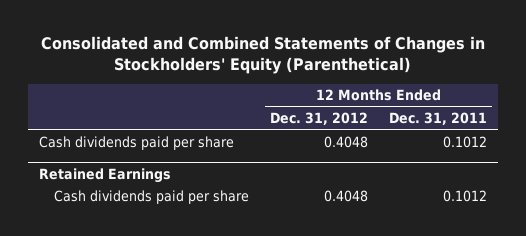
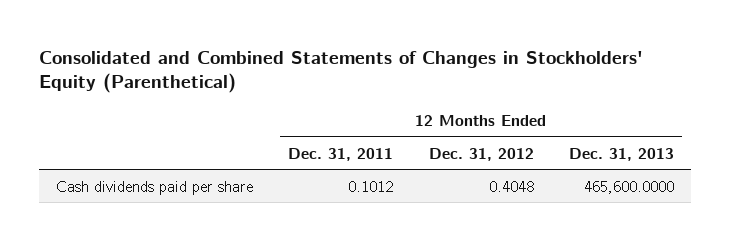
- | 12 Months Ended Dec. 31, 2012 | 12 Months Ended Dec. 31, 2011
+ | 12 Months Ended Dec. 31, 2011 | 12 Months Ended Dec. 31, 2012 | 12 Months Ended Dec. 31, 2013
- Retained Earnings
- Cash dividends paid per share | 0.4048 | 0.1012

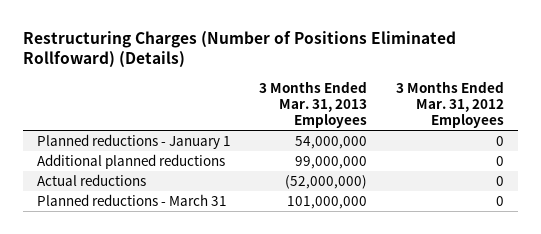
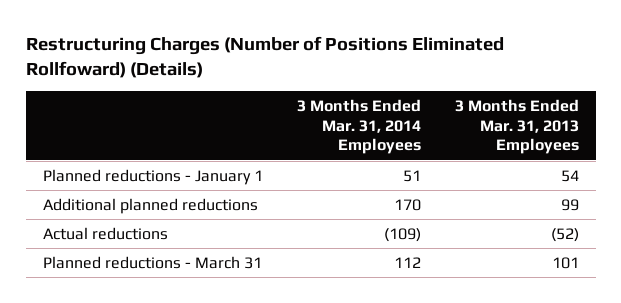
- | 3 Months Ended Mar. 31, 2013 Employees | 3 Months Ended Mar. 31, 2012 Employees
+ | 3 Months Ended Mar. 31, 2014 Employees | 3 Months Ended Mar. 31, 2013 Employees
- Planned reductions - January 1 | 54,000,000 | 0
- Additional planned reductions | 99,000,000 | 0
- Actual reductions | (52,000,000) | 0
- Planned reductions - March 31 | 101,000,000 | 0
+ Planned reductions - January 1 | 51 | 54
+ Additional planned reductions | 170 | 99
+ Actual reductions | (109) | (52)
+ Planned reductions - March 31 | 112 | 101

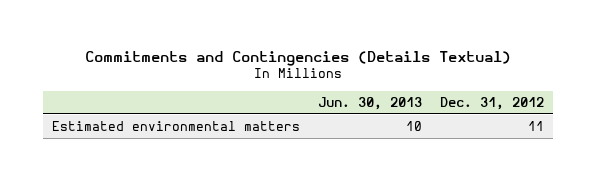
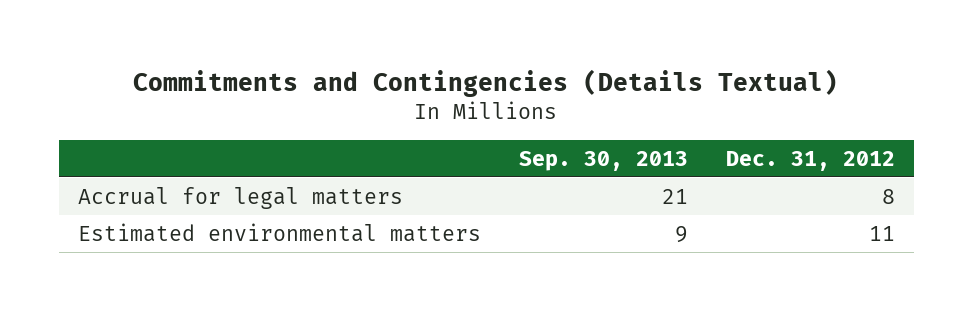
- | Jun. 30, 2013 | Dec. 31, 2012
+ | Sep. 30, 2013 | Dec. 31, 2012
+ Accrual for legal matters | 21 | 8

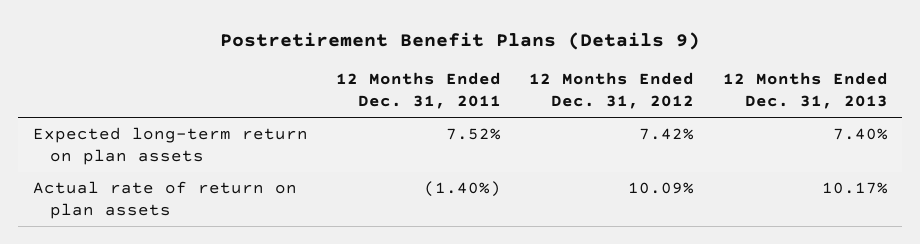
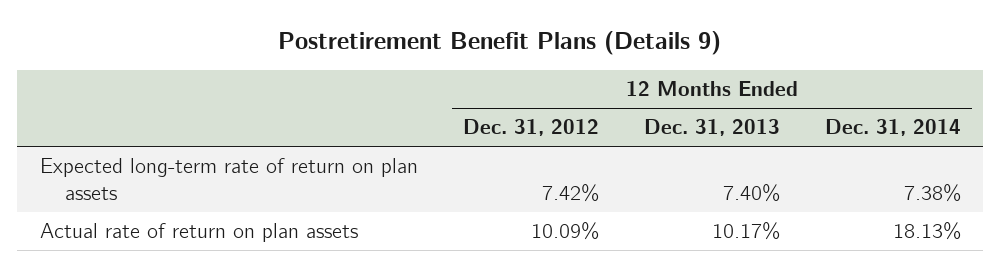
- | 12 Months Ended Dec. 31, 2011 | 12 Months Ended Dec. 31, 2012 | 12 Months Ended Dec. 31, 2013
+ | 12 Months Ended Dec. 31, 2012 | 12 Months Ended Dec. 31, 2013 | 12 Months Ended Dec. 31, 2014
- Expected long-term return on plan assets | 7.52% | 7.42% | 7.40%
+ Expected long-term rate of return on plan assets | 7.42% | 7.40% | 7.38%

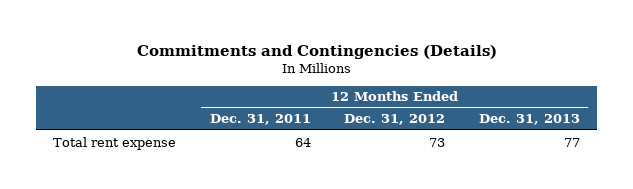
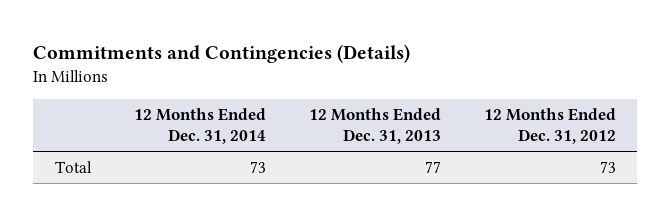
- | 12 Months Ended Dec. 31, 2011 | 12 Months Ended Dec. 31, 2012 | 12 Months Ended Dec. 31, 2013
+ | 12 Months Ended Dec. 31, 2014 | 12 Months Ended Dec. 31, 2013 | 12 Months Ended Dec. 31, 2012
- Total rent expense | 64 | 73 | 77
+ Total | 73 | 77 | 73

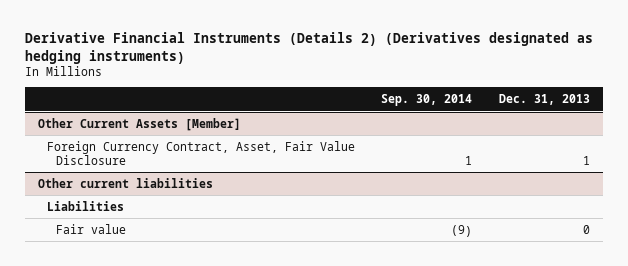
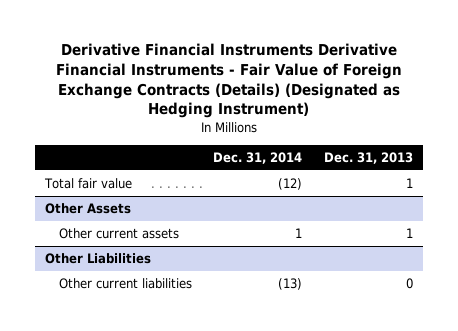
- Derivative Financial Instruments (Details 2) (Derivatives designated as hedging instruments)
+ Derivative Financial Instruments Derivative Financial Instruments - Fair Value of Foreign Exchange Contracts (Details) (Designated as Hedging Instrument)
- | Sep. 30, 2014 | Dec. 31, 2013
+ | Dec. 31, 2014 | Dec. 31, 2013
- Other Current Assets [Member]
- Foreign Currency Contract, Asset, Fair Value Disclosure | 1 | 1
- Other current liabilities
- Liabilities
- Fair value | (9) | 0
+ Total fair value | (12) | 1
+ Other Assets
+ Other current assets | 1 | 1
+ Other Liabilities
+ Other current liabilities | (13) | 0

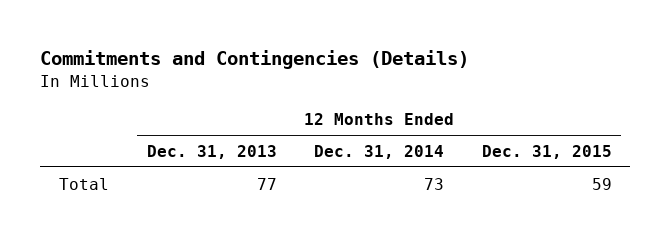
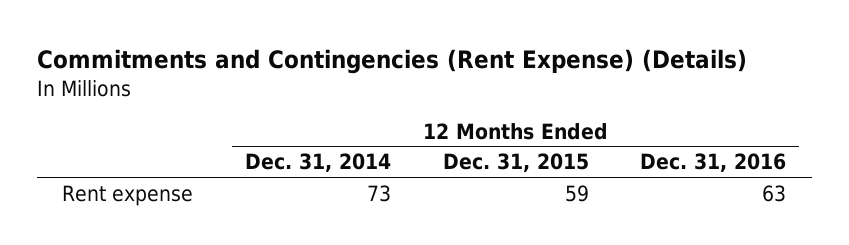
- Commitments and Contingencies (Details)
+ Commitments and Contingencies (Rent Expense) (Details)
- | 12 Months Ended Dec. 31, 2013 | 12 Months Ended Dec. 31, 2014 | 12 Months Ended Dec. 31, 2015
+ | 12 Months Ended Dec. 31, 2014 | 12 Months Ended Dec. 31, 2015 | 12 Months Ended Dec. 31, 2016
- Total | 77 | 73 | 59
+ Rent expense | 73 | 59 | 63

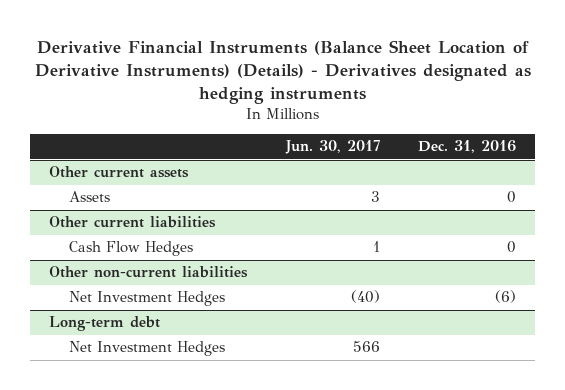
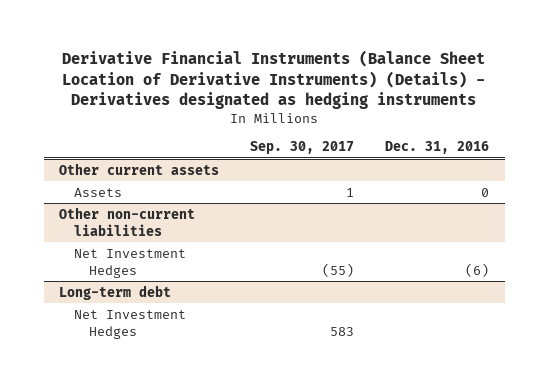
- | Jun. 30, 2017 | Dec. 31, 2016
+ | Sep. 30, 2017 | Dec. 31, 2016
- Other current liabilities
- Cash Flow Hedges | 1 | 0

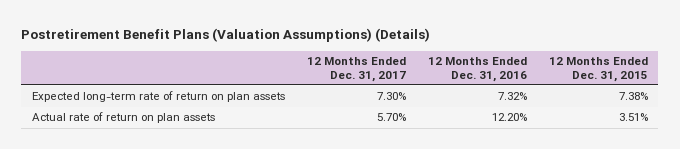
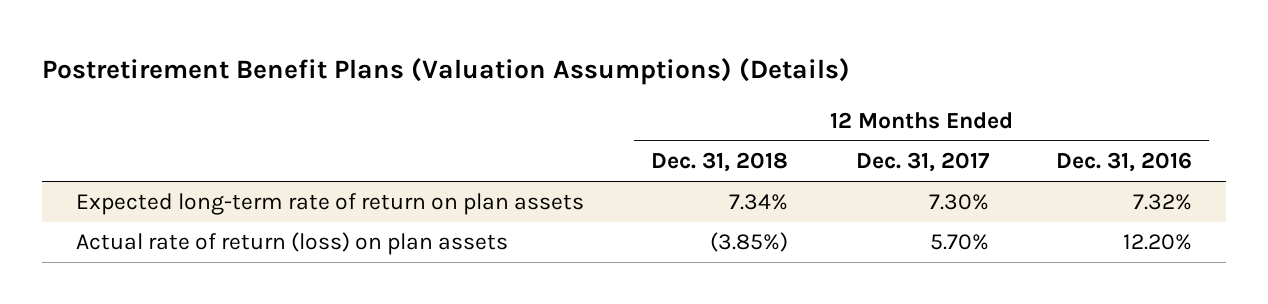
- | 12 Months Ended Dec. 31, 2017 | 12 Months Ended Dec. 31, 2016 | 12 Months Ended Dec. 31, 2015
+ | 12 Months Ended Dec. 31, 2018 | 12 Months Ended Dec. 31, 2017 | 12 Months Ended Dec. 31, 2016
- Actual rate of return on plan assets | 5.70% | 12.20% | 3.51%
+ Actual rate of return (loss) on plan assets | (3.85%) | 5.70% | 12.20%

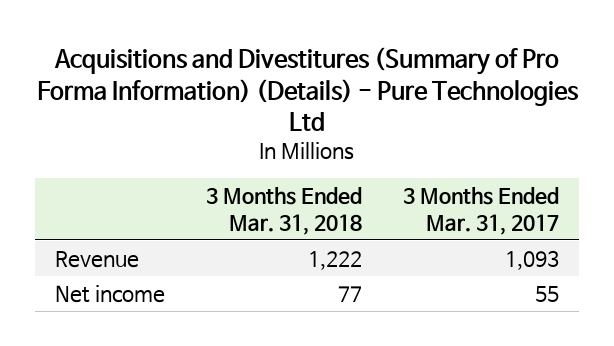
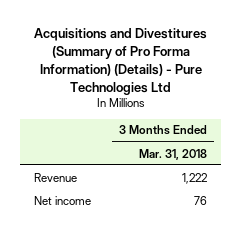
- | 3 Months Ended Mar. 31, 2018 | 3 Months Ended Mar. 31, 2017
+ | 3 Months Ended Mar. 31, 2018
- Net income | 77 | 55
+ Net income | 76

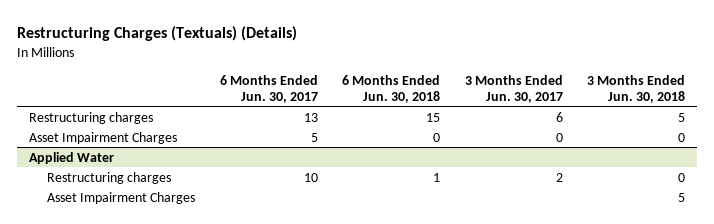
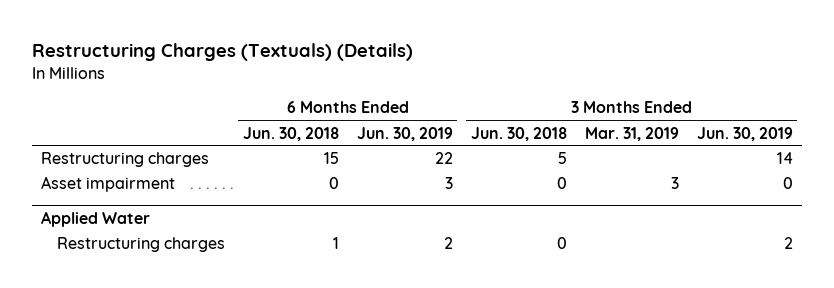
- | 6 Months Ended Jun. 30, 2017 | 6 Months Ended Jun. 30, 2018 | 3 Months Ended Jun. 30, 2017 | 3 Months Ended Jun. 30, 2018
+ | 6 Months Ended Jun. 30, 2018 | 6 Months Ended Jun. 30, 2019 | 3 Months Ended Jun. 30, 2018 | 3 Months Ended Mar. 31, 2019 | 3 Months Ended Jun. 30, 2019
- Asset Impairment Charges | 5 | 0 | 0 | 0
+ Asset impairment | 0 | 3 | 0 | 3 | 0
@ Applied Water
- Asset Impairment Charges | | | | 5

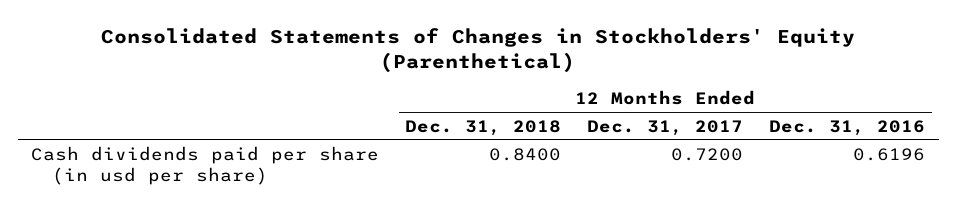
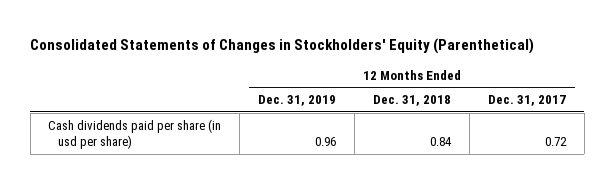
- | 12 Months Ended Dec. 31, 2018 | 12 Months Ended Dec. 31, 2017 | 12 Months Ended Dec. 31, 2016
+ | 12 Months Ended Dec. 31, 2019 | 12 Months Ended Dec. 31, 2018 | 12 Months Ended Dec. 31, 2017
- Cash dividends paid per share (in usd per share) | 0.8400 | 0.7200 | 0.6196
+ Cash dividends paid per share (in usd per share) | 0.96 | 0.84 | 0.72

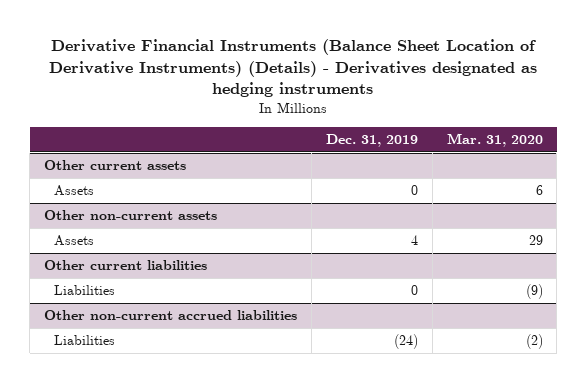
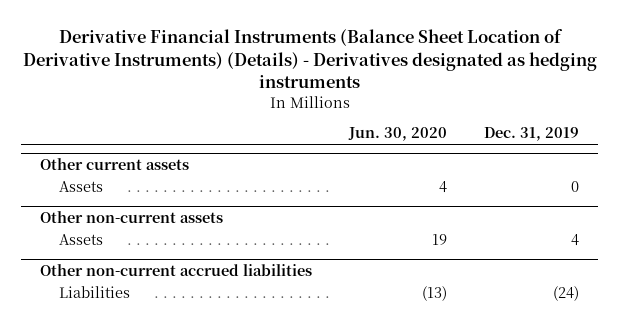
- | Dec. 31, 2019 | Mar. 31, 2020
+ | Jun. 30, 2020 | Dec. 31, 2019
- Other current liabilities
- Liabilities | 0 | (9)

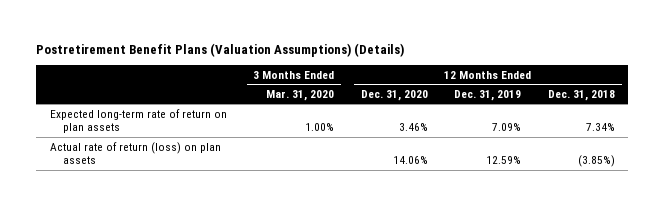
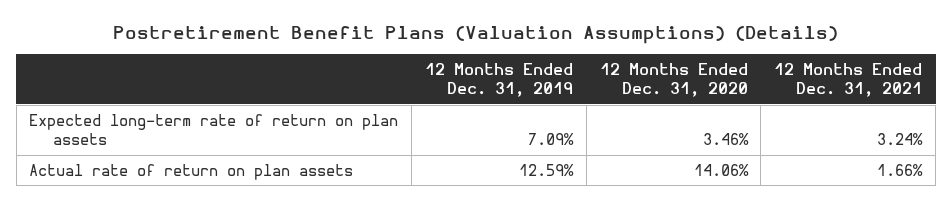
- | 3 Months Ended Mar. 31, 2020 | 12 Months Ended Dec. 31, 2020 | 12 Months Ended Dec. 31, 2019 | 12 Months Ended Dec. 31, 2018
+ | 12 Months Ended Dec. 31, 2019 | 12 Months Ended Dec. 31, 2020 | 12 Months Ended Dec. 31, 2021
- Actual rate of return (loss) on plan assets | | 14.06% | 12.59% | (3.85%)
+ Actual rate of return on plan assets | 12.59% | 14.06% | 1.66%

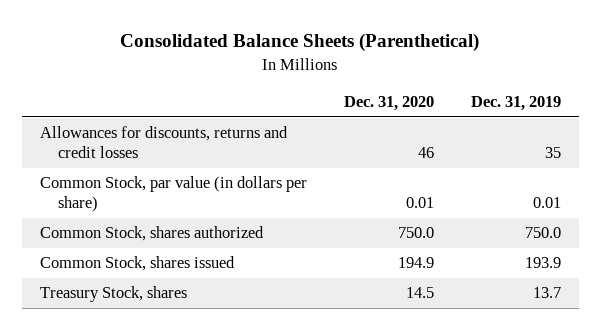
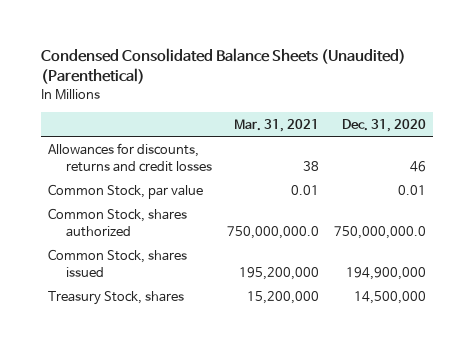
- Consolidated Balance Sheets (Parenthetical)
+ Condensed Consolidated Balance Sheets (Unaudited) (Parenthetical)
- | Dec. 31, 2020 | Dec. 31, 2019
+ | Mar. 31, 2021 | Dec. 31, 2020
- Common Stock, par value (in dollars per share) | 0.01 | 0.01
- Common Stock, shares authorized | 750.0 | 750.0
- Common Stock, shares issued | 194.9 | 193.9
- Treasury Stock, shares | 14.5 | 13.7
+ Common Stock, par value | 0.01 | 0.01
+ Common Stock, shares authorized | 750,000,000.0 | 750,000,000.0
+ Common Stock, shares issued | 195,200,000 | 194,900,000
+ Treasury Stock, shares | 15,200,000 | 14,500,000

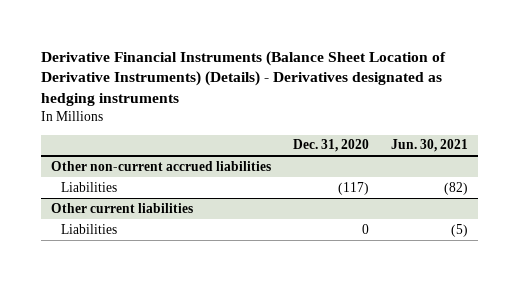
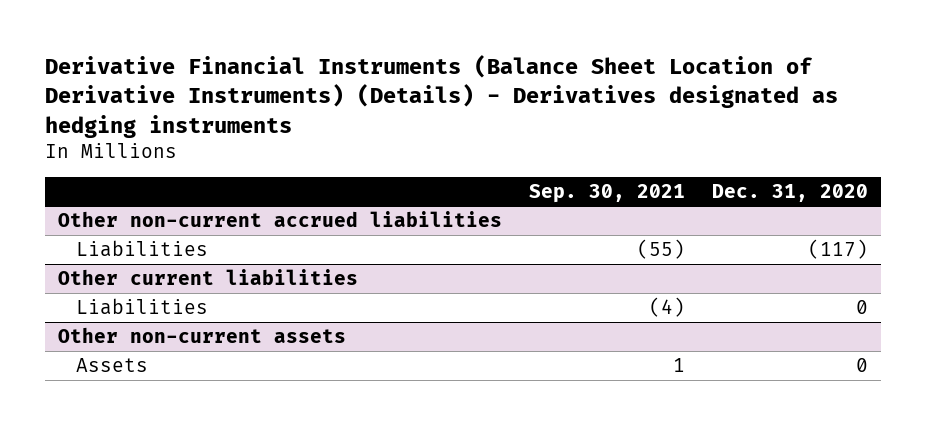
- | Dec. 31, 2020 | Jun. 30, 2021
+ | Sep. 30, 2021 | Dec. 31, 2020
+ Other non-current assets
+ Assets | 1 | 0

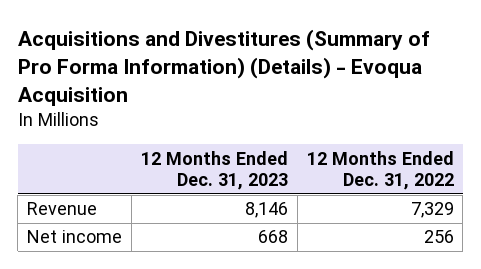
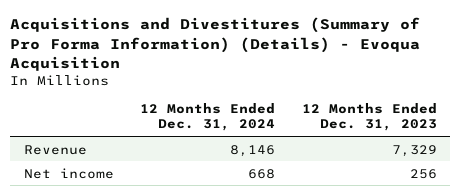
- | 12 Months Ended Dec. 31, 2023 | 12 Months Ended Dec. 31, 2022
+ | 12 Months Ended Dec. 31, 2024 | 12 Months Ended Dec. 31, 2023
- Revenue | 8,146 | 7,329
- Net income | 668 | 256
+ Revenue | 8,146 | 7,329
+ Net income | 668 | 256

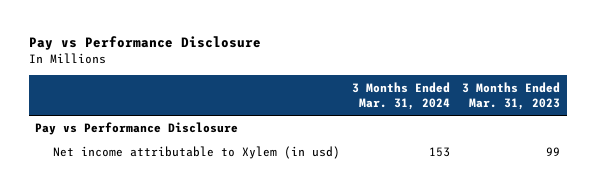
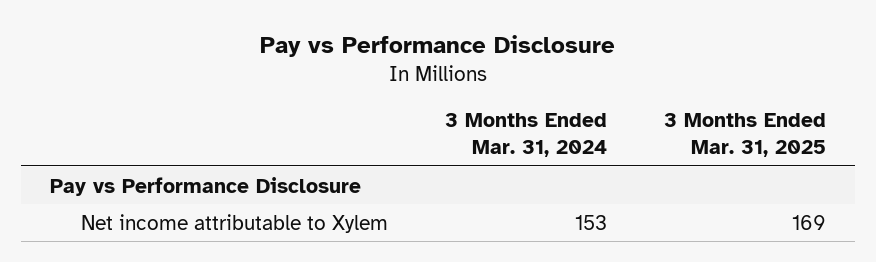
- | 3 Months Ended Mar. 31, 2024 | 3 Months Ended Mar. 31, 2023
+ | 3 Months Ended Mar. 31, 2024 | 3 Months Ended Mar. 31, 2025
- Net income attributable to Xylem (in usd) | 153 | 99
+ Net income attributable to Xylem | 153 | 169

